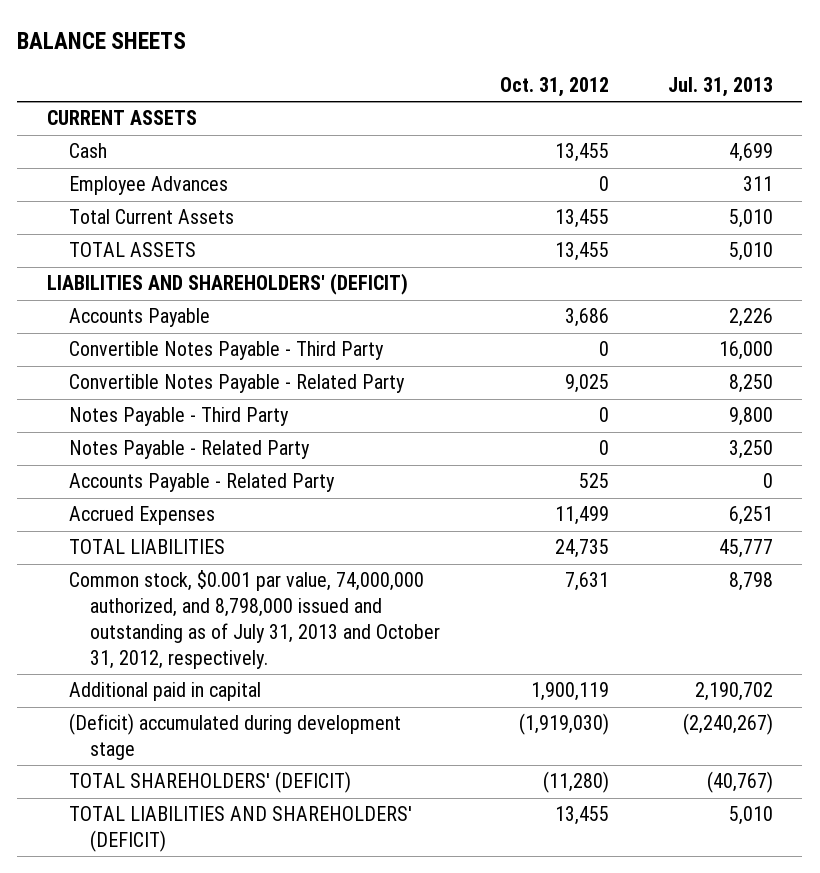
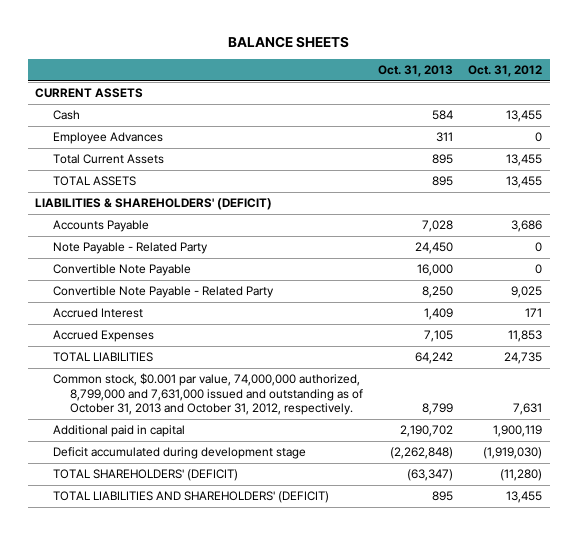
- | Oct. 31, 2012 | Jul. 31, 2013
+ | Oct. 31, 2013 | Oct. 31, 2012
- LIABILITIES AND SHAREHOLDERS' (DEFICIT)
+ LIABILITIES & SHAREHOLDERS' (DEFICIT)
- Convertible Notes Payable - Third Party | 0 | 16,000
- Convertible Notes Payable - Related Party | 9,025 | 8,250
- Notes Payable - Third Party | 0 | 9,800
- Notes Payable - Related Party | 0 | 3,250
- Accounts Payable - Related Party | 525 | 0
- Accrued Expenses | 11,499 | 6,251
+ Note Payable - Related Party | 24,450 | 0
+ Convertible Note Payable | 16,000 | 0
+ Convertible Note Payable - Related Party | 8,250 | 9,025
+ Accrued Interest | 1,409 | 171
+ Accrued Expenses | 7,105 | 11,853
- Common stock, $0.001 par value, 74,000,000 authorized, and 8,798,000 issued and outstanding as of July 31, 2013 and October 31, 2012, respectively. | 7,631 | 8,798
+ Common stock, $0.001 par value, 74,000,000 authorized, 8,799,000 and 7,631,000 issued and outstanding as of October 31, 2013 and October 31, 2012, respectively. | 8,799 | 7,631
- (Deficit) accumulated during development stage | (1,919,030) | (2,240,267)
+ Deficit accumulated during development stage | (2,262,848) | (1,919,030)

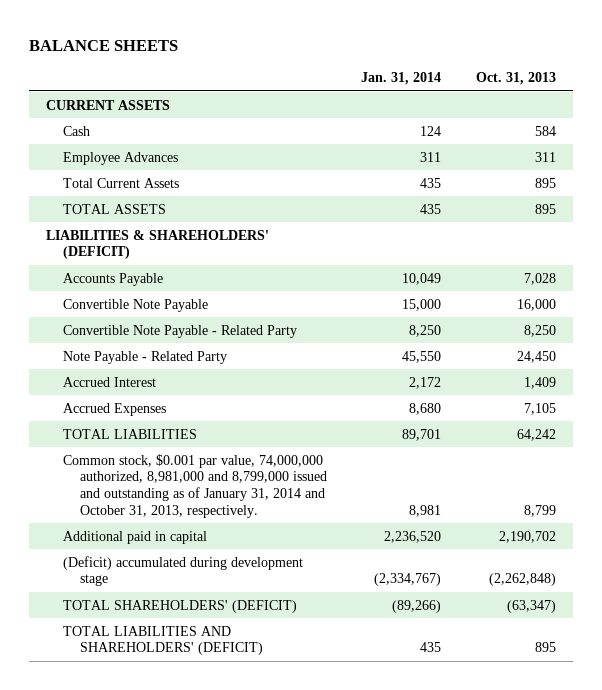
- | Oct. 31, 2013 | Oct. 31, 2012
+ | Jan. 31, 2014 | Oct. 31, 2013
moved down: Note Payable - Related Party | 45,550 | 24,450
- Common stock, $0.001 par value, 74,000,000 authorized, 8,799,000 and 7,631,000 issued and outstanding as of October 31, 2013 and October 31, 2012, respectively. | 8,799 | 7,631
+ Common stock, $0.001 par value, 74,000,000 authorized, 8,981,000 and 8,799,000 issued and outstanding as of January 31, 2014 and October 31, 2013, respectively. | 8,981 | 8,799
- Deficit accumulated during development stage | (2,262,848) | (1,919,030)
+ (Deficit) accumulated during development stage | (2,334,767) | (2,262,848)

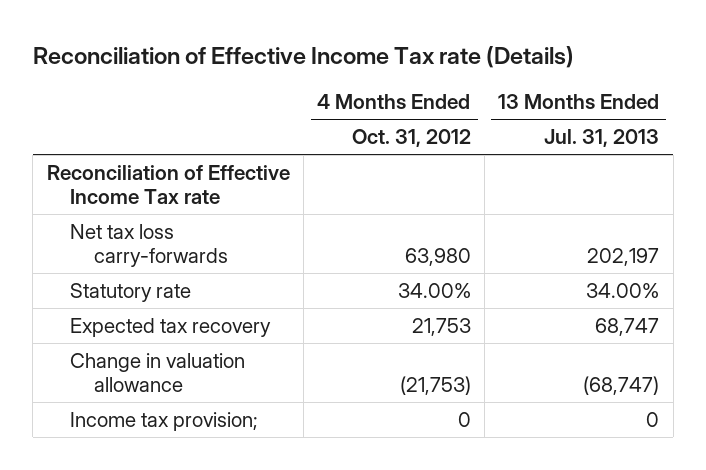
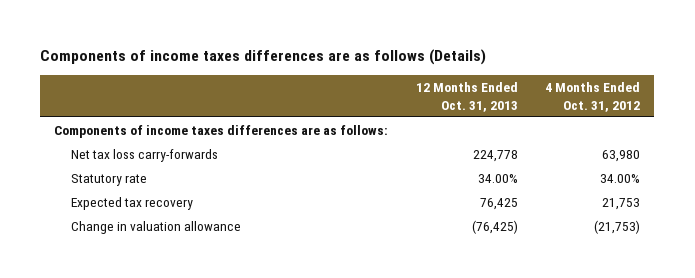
- Reconciliation of Effective Income Tax rate (Details)
+ Components of income taxes differences are as follows (Details)
- | 4 Months Ended Oct. 31, 2012 | 13 Months Ended Jul. 31, 2013
+ | 12 Months Ended Oct. 31, 2013 | 4 Months Ended Oct. 31, 2012
- Reconciliation of Effective Income Tax rate
+ Components of income taxes differences are as follows:
- Income tax provision; | 0 | 0

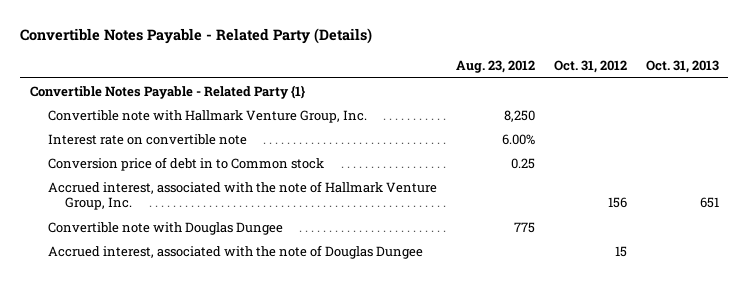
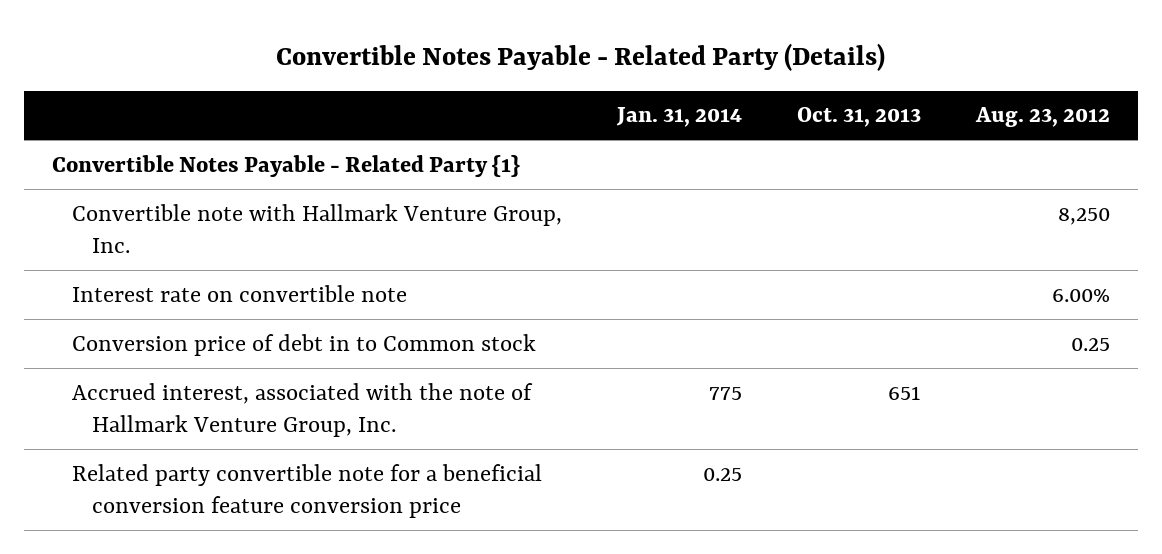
- | Aug. 23, 2012 | Oct. 31, 2012 | Oct. 31, 2013
+ | Jan. 31, 2014 | Oct. 31, 2013 | Aug. 23, 2012
- Convertible note with Douglas Dungee | 775 | |
- Accrued interest, associated with the note of Douglas Dungee | | 15 |
+ Related party convertible note for a beneficial conversion feature conversion price | 0.25 | |

